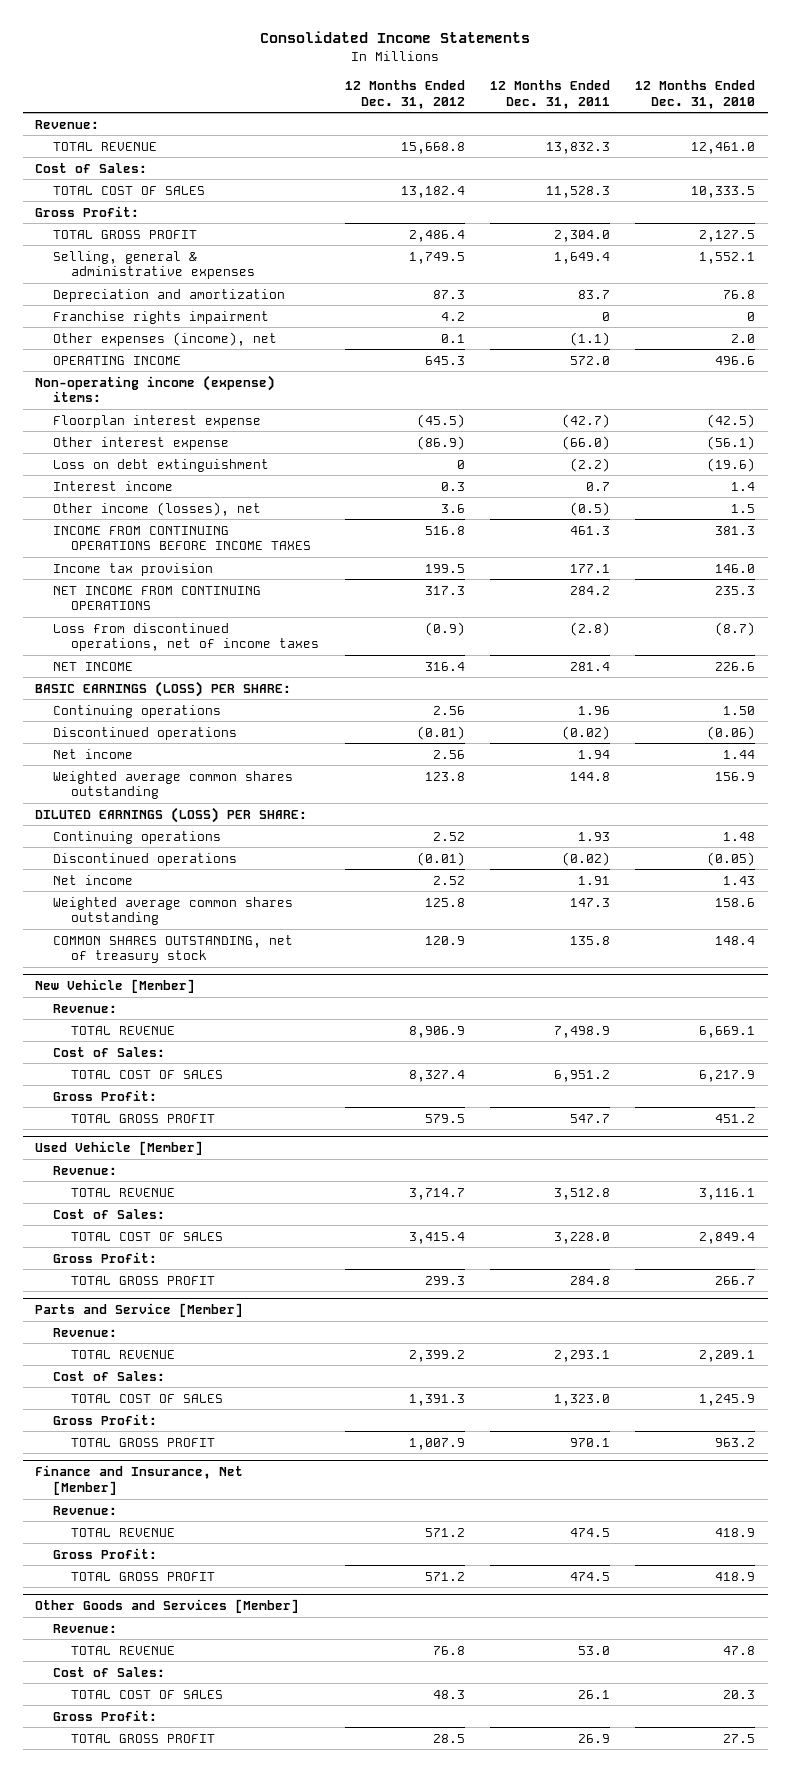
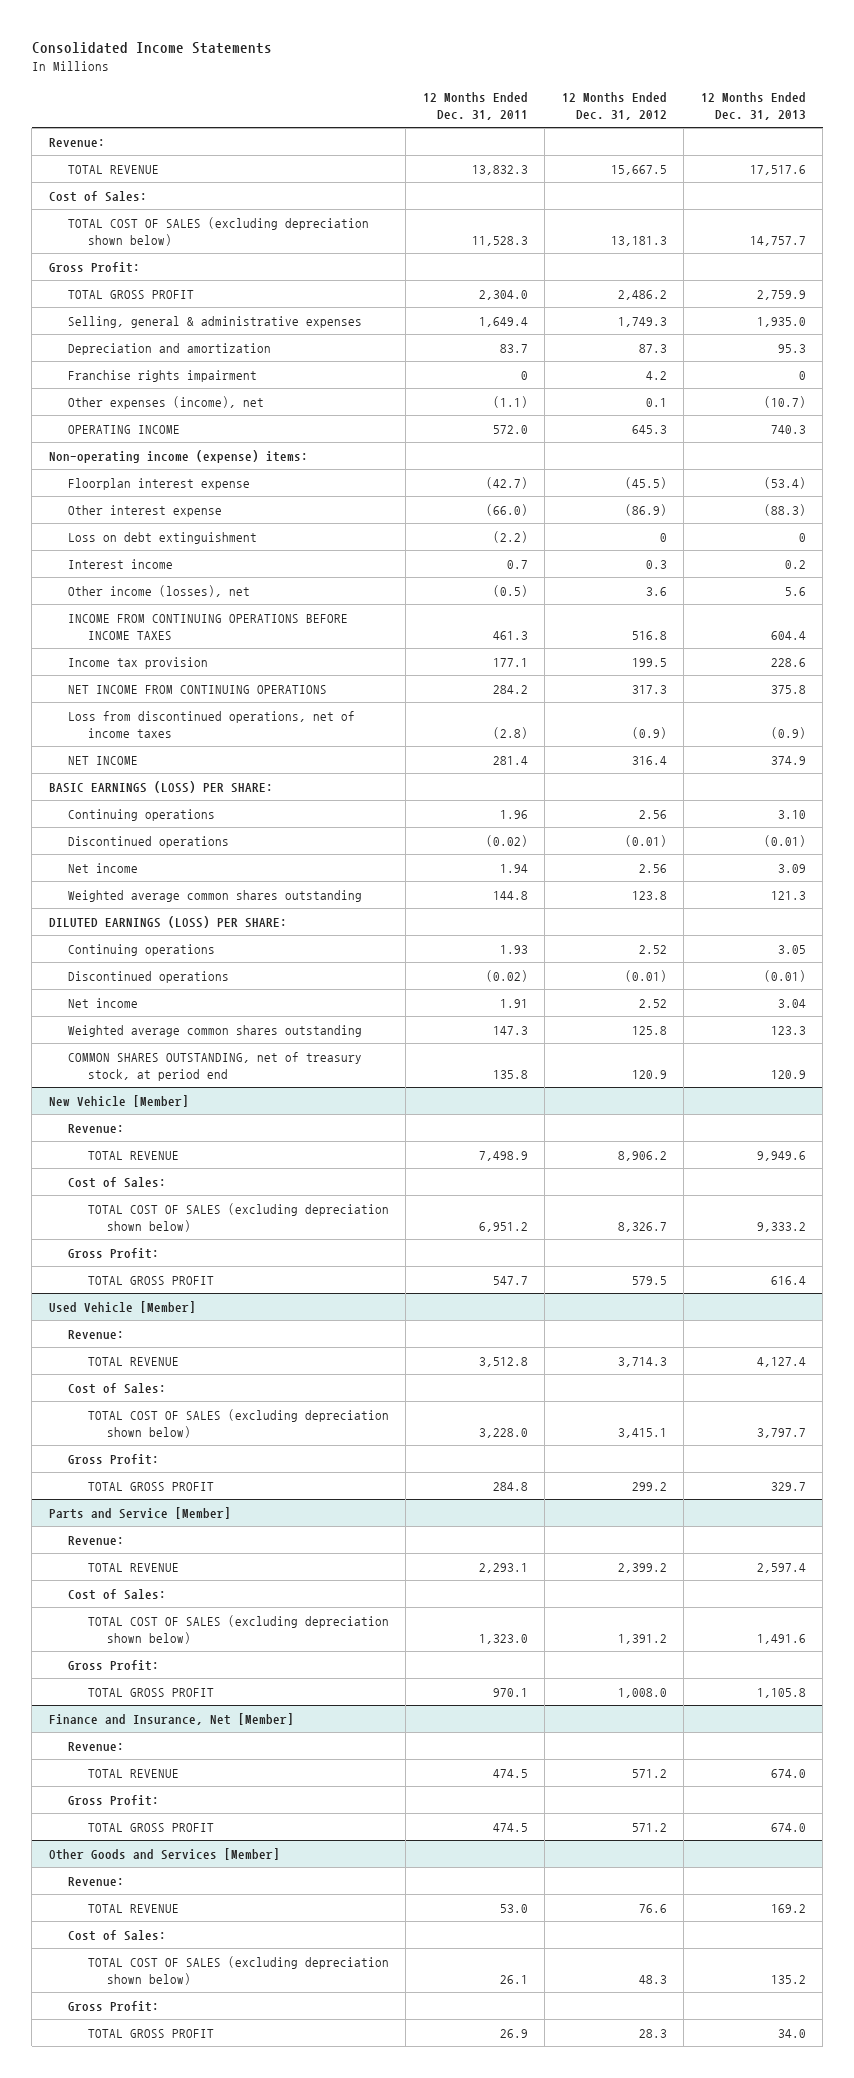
- | 12 Months Ended Dec. 31, 2012 | 12 Months Ended Dec. 31, 2011 | 12 Months Ended Dec. 31, 2010
+ | 12 Months Ended Dec. 31, 2011 | 12 Months Ended Dec. 31, 2012 | 12 Months Ended Dec. 31, 2013
- TOTAL REVENUE | 15,668.8 | 13,832.3 | 12,461.0
+ TOTAL REVENUE | 13,832.3 | 15,667.5 | 17,517.6
- TOTAL COST OF SALES | 13,182.4 | 11,528.3 | 10,333.5
+ TOTAL COST OF SALES (excluding depreciation shown below) | 11,528.3 | 13,181.3 | 14,757.7
- TOTAL GROSS PROFIT | 2,486.4 | 2,304.0 | 2,127.5
- Selling, general & administrative expenses | 1,749.5 | 1,649.4 | 1,552.1
+ TOTAL GROSS PROFIT | 2,304.0 | 2,486.2 | 2,759.9
+ Selling, general & administrative expenses | 1,649.4 | 1,749.3 | 1,935.0
- COMMON SHARES OUTSTANDING, net of treasury stock | 120.9 | 135.8 | 148.4
+ COMMON SHARES OUTSTANDING, net of treasury stock, at period end | 135.8 | 120.9 | 120.9
@ New Vehicle [Member]
- TOTAL REVENUE | 8,906.9 | 7,498.9 | 6,669.1
+ TOTAL REVENUE | 7,498.9 | 8,906.2 | 9,949.6
- TOTAL COST OF SALES | 8,327.4 | 6,951.2 | 6,217.9
+ TOTAL COST OF SALES (excluding depreciation shown below) | 6,951.2 | 8,326.7 | 9,333.2
@ Used Vehicle [Member]
- TOTAL REVENUE | 3,714.7 | 3,512.8 | 3,116.1
+ TOTAL REVENUE | 3,512.8 | 3,714.3 | 4,127.4
- TOTAL COST OF SALES | 3,415.4 | 3,228.0 | 2,849.4
+ TOTAL COST OF SALES (excluding depreciation shown below) | 3,228.0 | 3,415.1 | 3,797.7
- TOTAL GROSS PROFIT | 299.3 | 284.8 | 266.7
+ TOTAL GROSS PROFIT | 284.8 | 299.2 | 329.7
@ Parts and Service [Member]
- TOTAL COST OF SALES | 1,391.3 | 1,323.0 | 1,245.9
+ TOTAL COST OF SALES (excluding depreciation shown below) | 1,323.0 | 1,391.2 | 1,491.6
- TOTAL GROSS PROFIT | 1,007.9 | 970.1 | 963.2
+ TOTAL GROSS PROFIT | 970.1 | 1,008.0 | 1,105.8
@ Other Goods and Services [Member]
- TOTAL REVENUE | 76.8 | 53.0 | 47.8
+ TOTAL REVENUE | 53.0 | 76.6 | 169.2
- TOTAL COST OF SALES | 48.3 | 26.1 | 20.3
+ TOTAL COST OF SALES (excluding depreciation shown below) | 26.1 | 48.3 | 135.2
- TOTAL GROSS PROFIT | 28.5 | 26.9 | 27.5
+ TOTAL GROSS PROFIT | 26.9 | 28.3 | 34.0

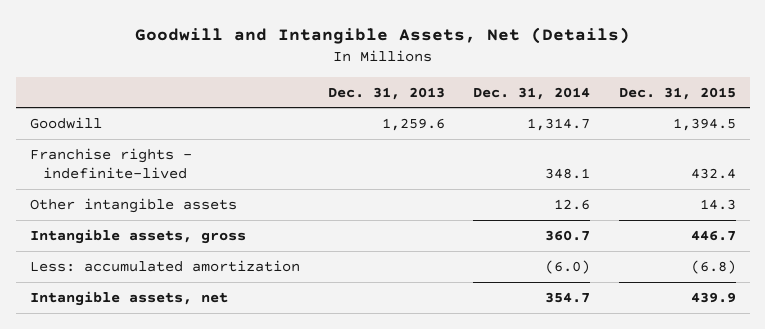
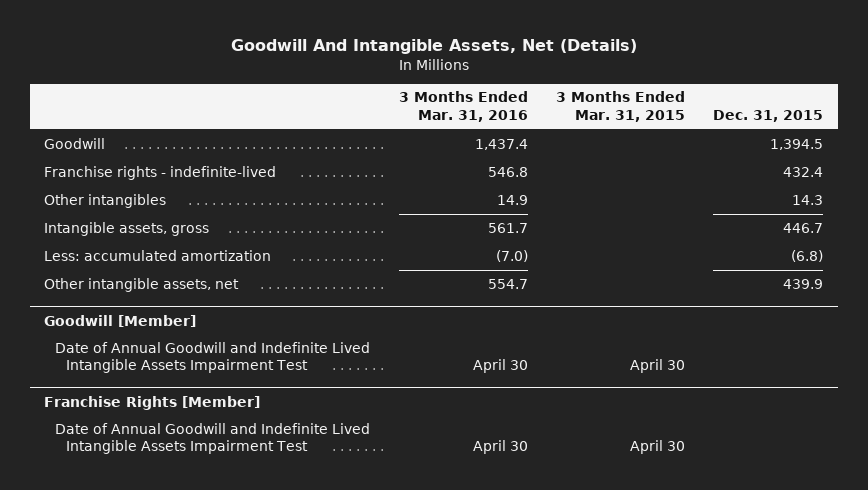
- Goodwill and Intangible Assets, Net (Details)
+ Goodwill And Intangible Assets, Net (Details)
- | Dec. 31, 2013 | Dec. 31, 2014 | Dec. 31, 2015
+ | 3 Months Ended Mar. 31, 2016 | 3 Months Ended Mar. 31, 2015 | Dec. 31, 2015
- Other intangible assets | | 12.6 | 14.3
+ Other intangibles | 14.9 | | 14.3
- Intangible assets, net | | 354.7 | 439.9
+ Other intangible assets, net | 554.7 | | 439.9
+ Goodwill [Member]
+ Date of Annual Goodwill and Indefinite Lived Intangible Assets Impairment Test | April 30 | April 30 |
+ Franchise Rights [Member]
+ Date of Annual Goodwill and Indefinite Lived Intangible Assets Impairment Test | April 30 | April 30 |

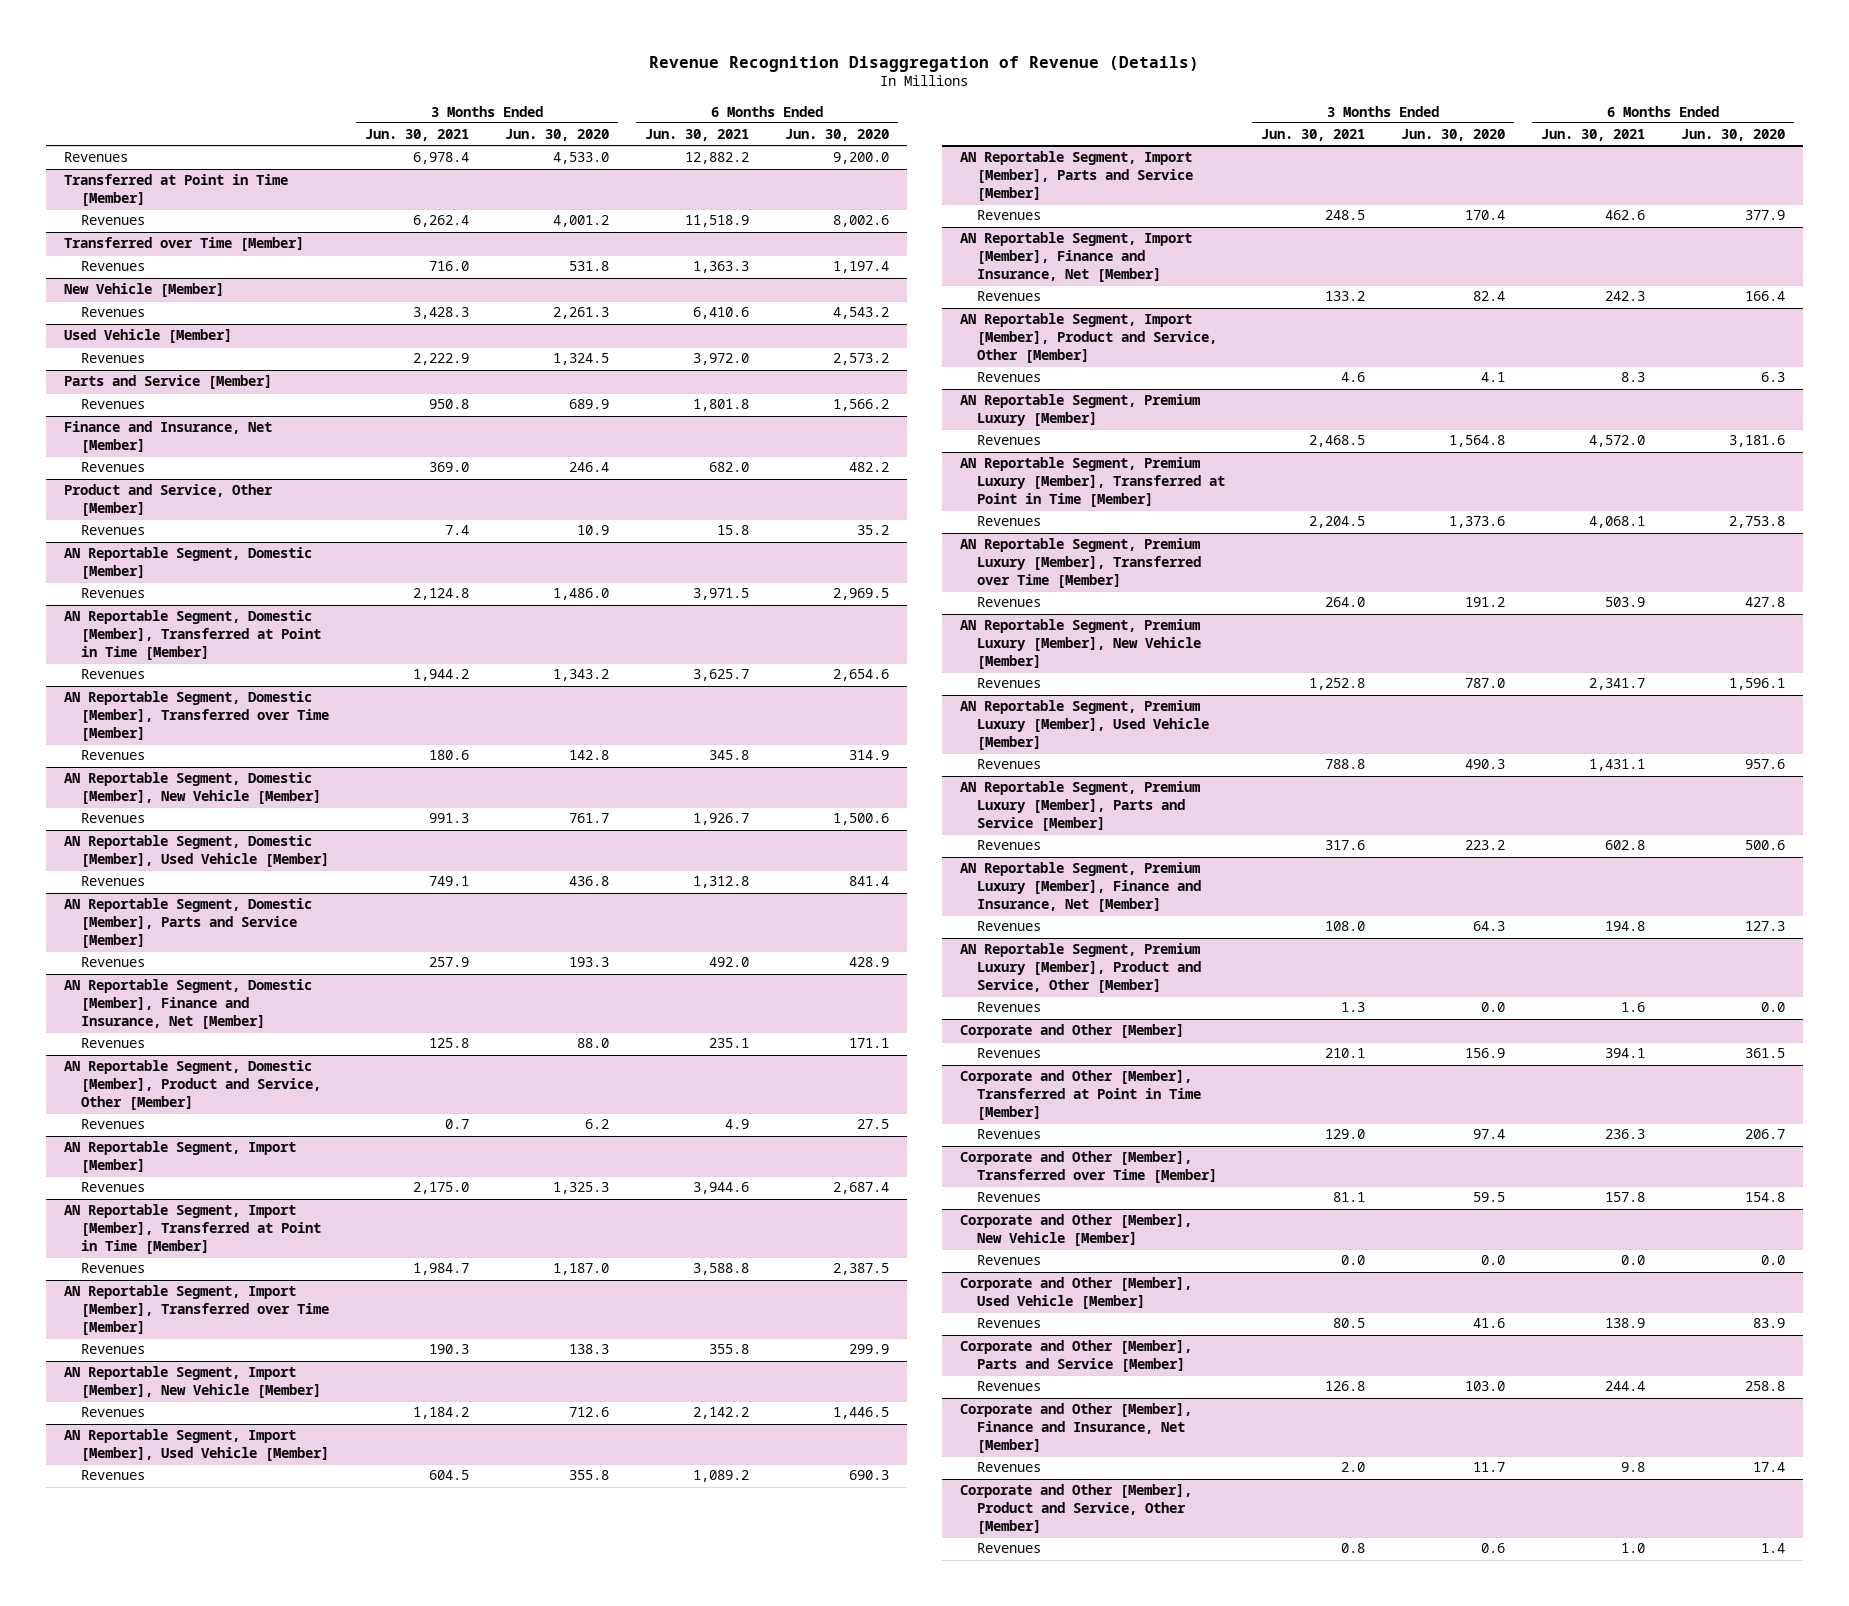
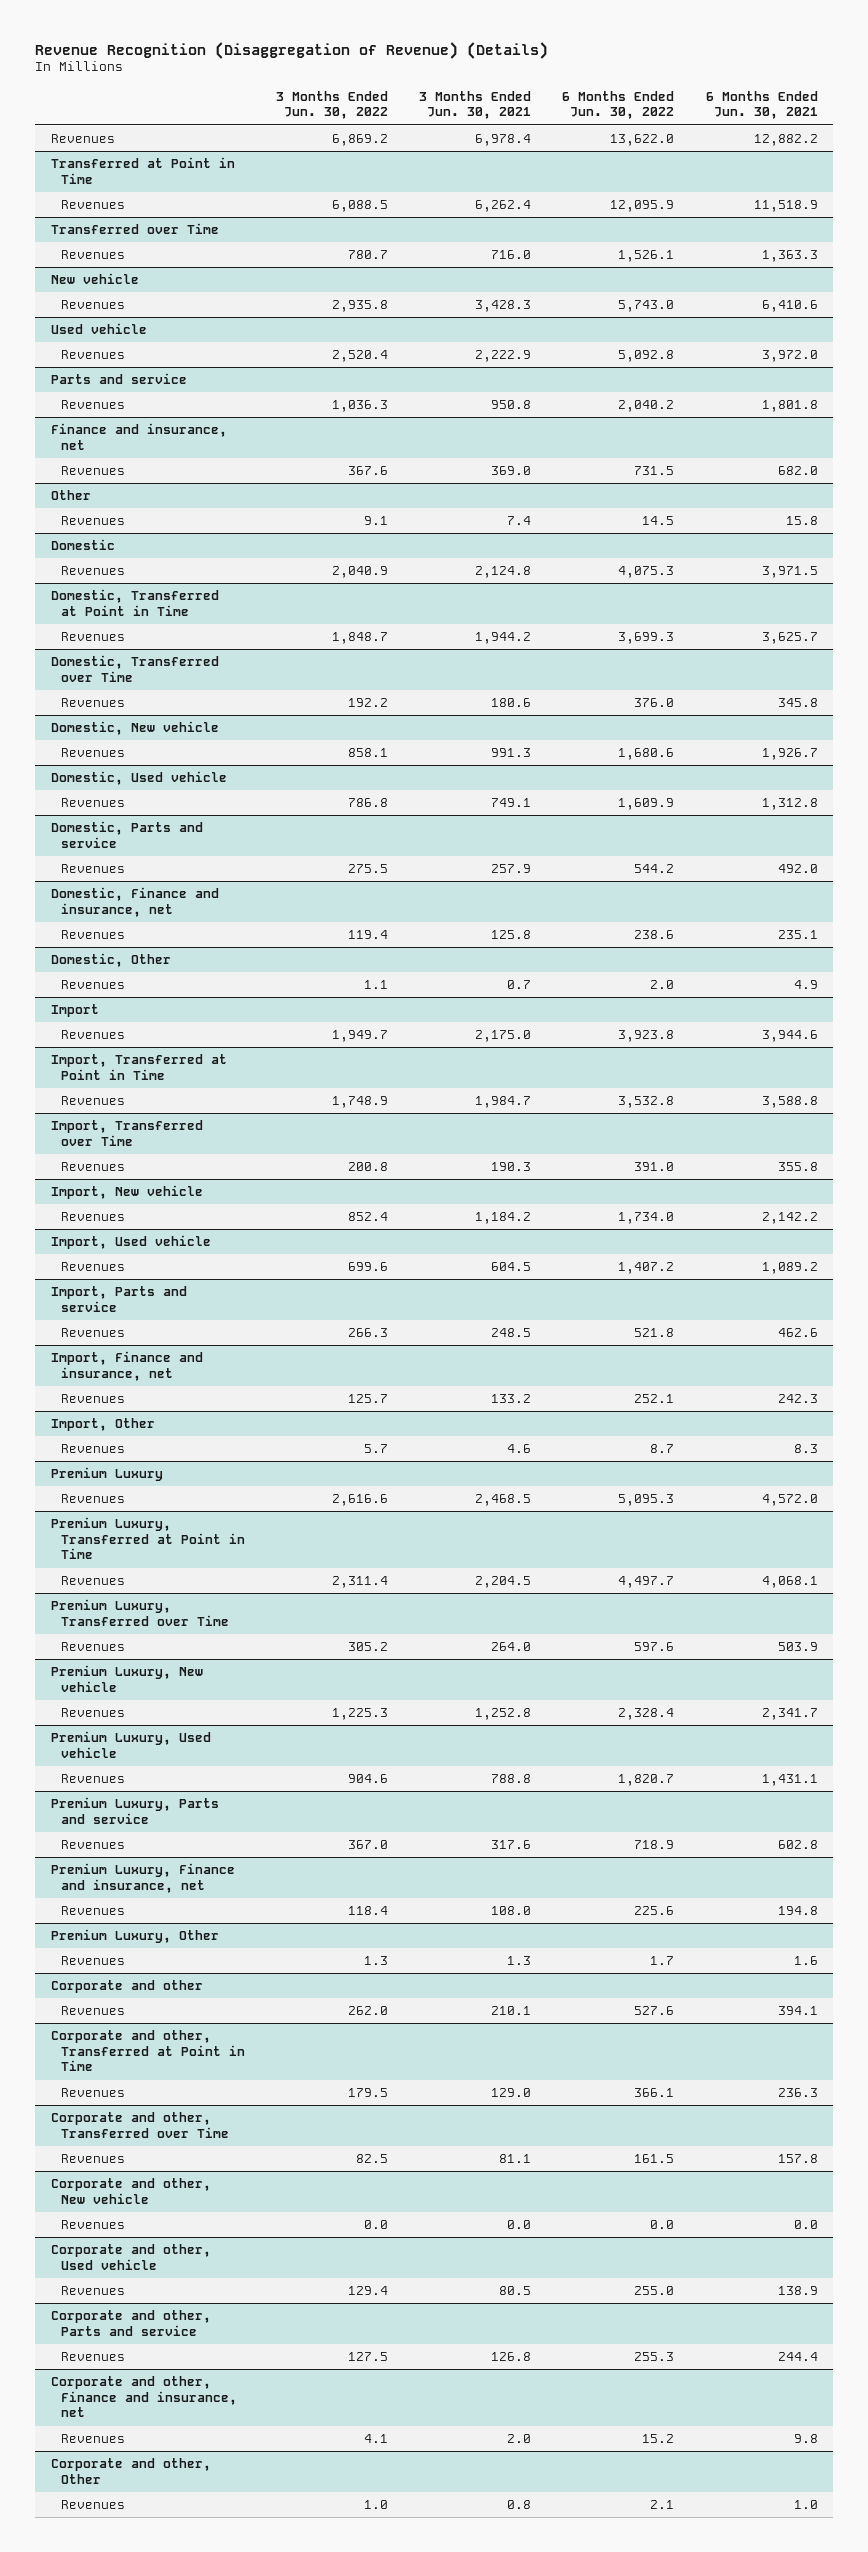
- Revenue Recognition Disaggregation of Revenue (Details)
+ Revenue Recognition (Disaggregation of Revenue) (Details)
- | 3 Months Ended Jun. 30, 2021 | 3 Months Ended Jun. 30, 2020 | 6 Months Ended Jun. 30, 2021 | 6 Months Ended Jun. 30, 2020
+ | 3 Months Ended Jun. 30, 2022 | 3 Months Ended Jun. 30, 2021 | 6 Months Ended Jun. 30, 2022 | 6 Months Ended Jun. 30, 2021
- Transferred at Point in Time [Member]
+ Transferred at Point in Time
- Transferred over Time [Member]
+ Transferred over Time
- New Vehicle [Member]
+ New vehicle
- Used Vehicle [Member]
+ Used vehicle
- Parts and Service [Member]
+ Parts and service
- Finance and Insurance, Net [Member]
+ Finance and insurance, net
- Product and Service, Other [Member]
+ Other
- AN Reportable Segment, Domestic [Member]
+ Domestic
- AN Reportable Segment, Domestic [Member], Transferred at Point in Time [Member]
+ Domestic, Transferred at Point in Time
- AN Reportable Segment, Domestic [Member], Transferred over Time [Member]
+ Domestic, Transferred over Time
- AN Reportable Segment, Domestic [Member], New Vehicle [Member]
+ Domestic, New vehicle
- AN Reportable Segment, Domestic [Member], Used Vehicle [Member]
+ Domestic, Used vehicle
- AN Reportable Segment, Domestic [Member], Parts and Service [Member]
+ Domestic, Parts and service
- AN Reportable Segment, Domestic [Member], Finance and Insurance, Net [Member]
+ Domestic, Finance and insurance, net
- AN Reportable Segment, Domestic [Member], Product and Service, Other [Member]
+ Domestic, Other
- AN Reportable Segment, Import [Member]
+ Import
- AN Reportable Segment, Import [Member], Transferred at Point in Time [Member]
+ Import, Transferred at Point in Time
- AN Reportable Segment, Import [Member], Transferred over Time [Member]
+ Import, Transferred over Time
- AN Reportable Segment, Import [Member], New Vehicle [Member]
+ Import, New vehicle
- AN Reportable Segment, Import [Member], Used Vehicle [Member]
+ Import, Used vehicle
- AN Reportable Segment, Import [Member], Parts and Service [Member]
+ Import, Parts and service
- AN Reportable Segment, Import [Member], Finance and Insurance, Net [Member]
+ Import, Finance and insurance, net
- AN Reportable Segment, Import [Member], Product and Service, Other [Member]
+ Import, Other
- AN Reportable Segment, Premium Luxury [Member]
+ Premium Luxury
- AN Reportable Segment, Premium Luxury [Member], Transferred at Point in Time [Member]
+ Premium Luxury, Transferred at Point in Time
- AN Reportable Segment, Premium Luxury [Member], Transferred over Time [Member]
+ Premium Luxury, Transferred over Time
- AN Reportable Segment, Premium Luxury [Member], New Vehicle [Member]
+ Premium Luxury, New vehicle
- AN Reportable Segment, Premium Luxury [Member], Used Vehicle [Member]
+ Premium Luxury, Used vehicle
- AN Reportable Segment, Premium Luxury [Member], Parts and Service [Member]
+ Premium Luxury, Parts and service
- AN Reportable Segment, Premium Luxury [Member], Finance and Insurance, Net [Member]
+ Premium Luxury, Finance and insurance, net
- AN Reportable Segment, Premium Luxury [Member], Product and Service, Other [Member]
+ Premium Luxury, Other
- Corporate and Other [Member]
+ Corporate and other
- Corporate and Other [Member], Transferred at Point in Time [Member]
+ Corporate and other, Transferred at Point in Time
- Corporate and Other [Member], Transferred over Time [Member]
+ Corporate and other, Transferred over Time
- Corporate and Other [Member], New Vehicle [Member]
+ Corporate and other, New vehicle
- Corporate and Other [Member], Used Vehicle [Member]
+ Corporate and other, Used vehicle
- Corporate and Other [Member], Parts and Service [Member]
+ Corporate and other, Parts and service
- Corporate and Other [Member], Finance and Insurance, Net [Member]
+ Corporate and other, Finance and insurance, net
- Corporate and Other [Member], Product and Service, Other [Member]
+ Corporate and other, Other

